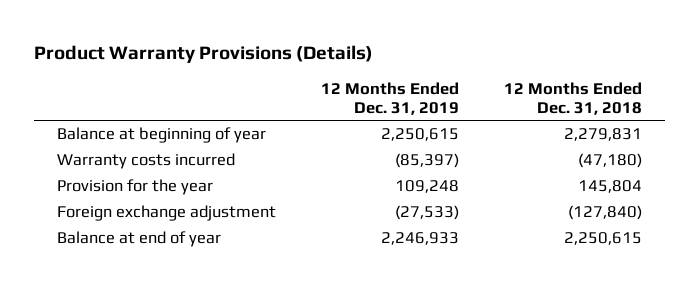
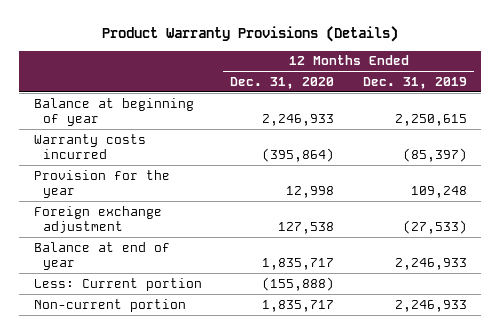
- | 12 Months Ended Dec. 31, 2019 | 12 Months Ended Dec. 31, 2018
+ | 12 Months Ended Dec. 31, 2020 | 12 Months Ended Dec. 31, 2019
+ Less: Current portion | (155,888) |
+ Non-current portion | 1,835,717 | 2,246,933

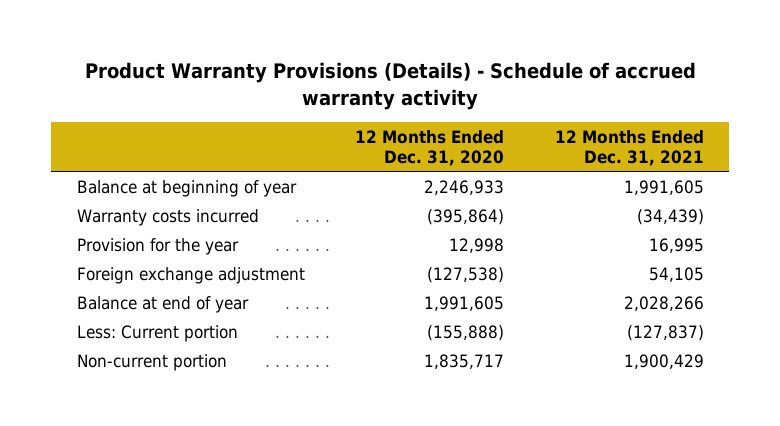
- Product Warranty Provisions (Details)
+ Product Warranty Provisions (Details) - Schedule of accrued warranty activity
- | 12 Months Ended Dec. 31, 2020 | 12 Months Ended Dec. 31, 2019
+ | 12 Months Ended Dec. 31, 2020 | 12 Months Ended Dec. 31, 2021
- Foreign exchange adjustment | 127,538 | (27,533)
- Balance at end of year | 1,835,717 | 2,246,933
+ Foreign exchange adjustment | (127,538) | 54,105
+ Balance at end of year | 1,991,605 | 2,028,266

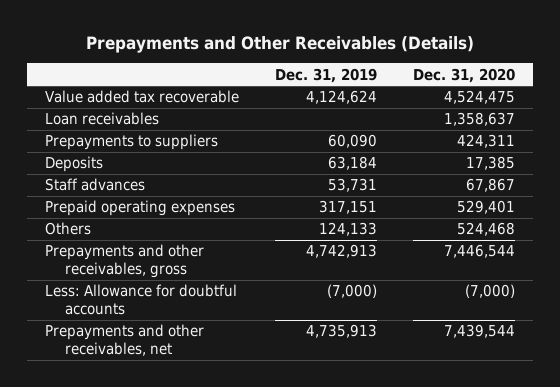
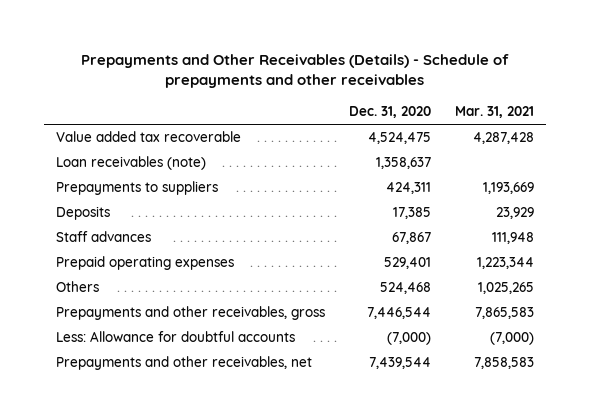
- Prepayments and Other Receivables (Details)
+ Prepayments and Other Receivables (Details) - Schedule of prepayments and other receivables
- | Dec. 31, 2019 | Dec. 31, 2020
+ | Dec. 31, 2020 | Mar. 31, 2021
- Loan receivables | | 1,358,637
+ Loan receivables (note) | 1,358,637 |

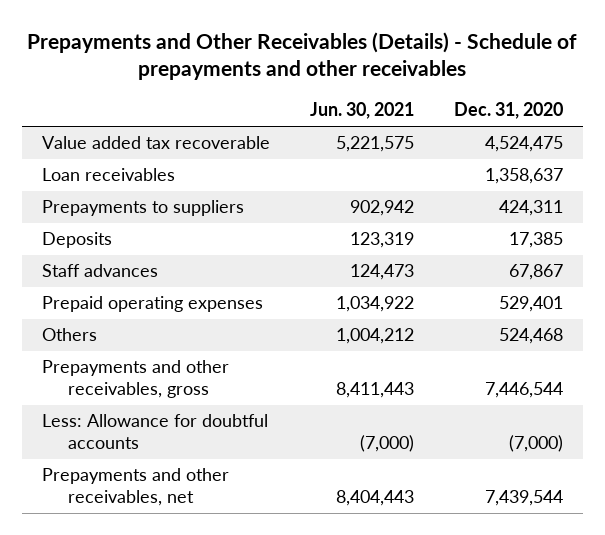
- | Dec. 31, 2020 | Mar. 31, 2021
+ | Jun. 30, 2021 | Dec. 31, 2020
- Loan receivables (note) | 1,358,637 |
+ Loan receivables | | 1,358,637

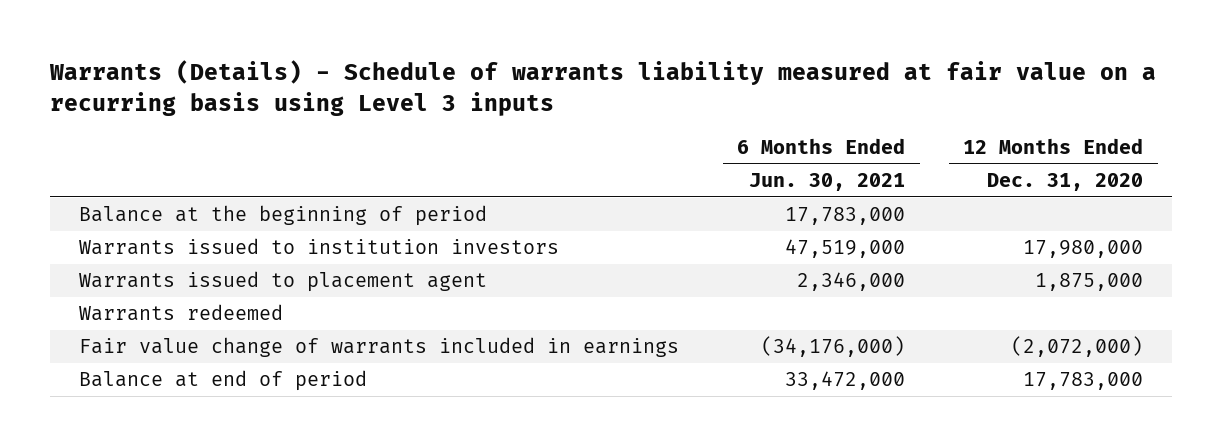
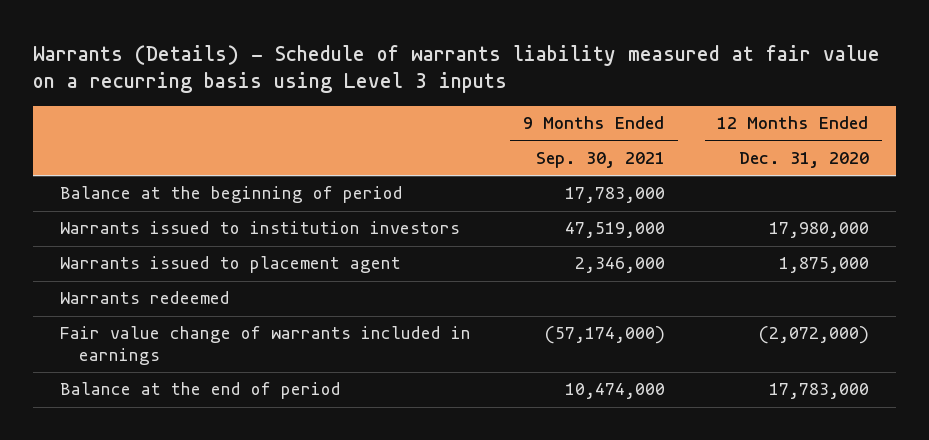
- | 6 Months Ended Jun. 30, 2021 | 12 Months Ended Dec. 31, 2020
+ | 9 Months Ended Sep. 30, 2021 | 12 Months Ended Dec. 31, 2020
- Balance at end of period | 33,472,000 | 17,783,000
+ Balance at the end of period | 10,474,000 | 17,783,000

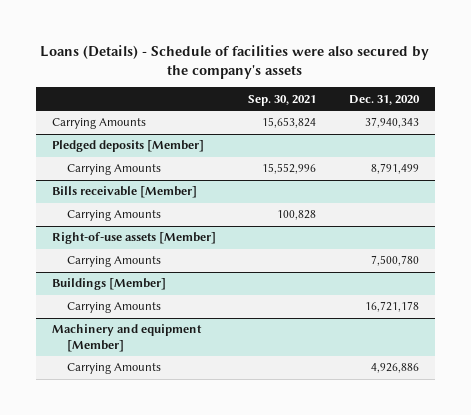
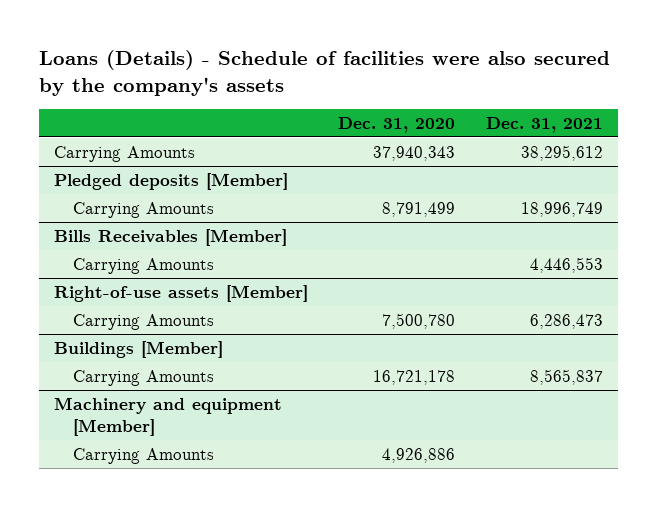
- | Sep. 30, 2021 | Dec. 31, 2020
+ | Dec. 31, 2020 | Dec. 31, 2021
- Bills receivable [Member]
+ Bills Receivables [Member]

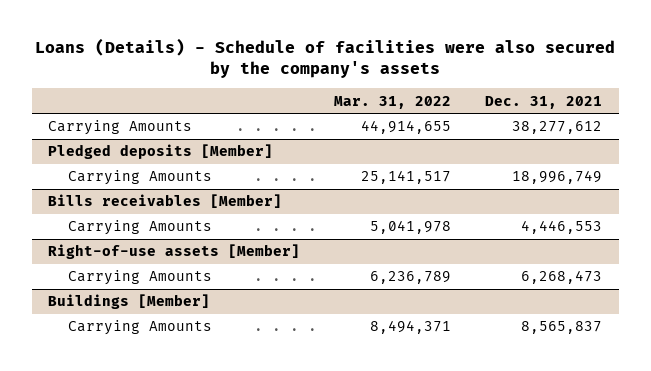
- | Dec. 31, 2020 | Dec. 31, 2021
+ | Mar. 31, 2022 | Dec. 31, 2021
- Carrying Amounts | 37,940,343 | 38,295,612
+ Carrying Amounts | 44,914,655 | 38,277,612
- Bills Receivables [Member]
+ Bills receivables [Member]
@ Right-of-use assets [Member]
- Carrying Amounts | 7,500,780 | 6,286,473
+ Carrying Amounts | 6,236,789 | 6,268,473
- Machinery and equipment [Member]
- Carrying Amounts | 4,926,886 |

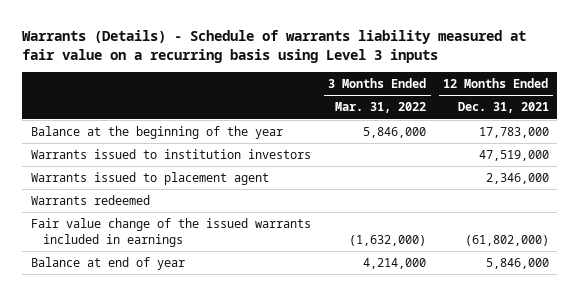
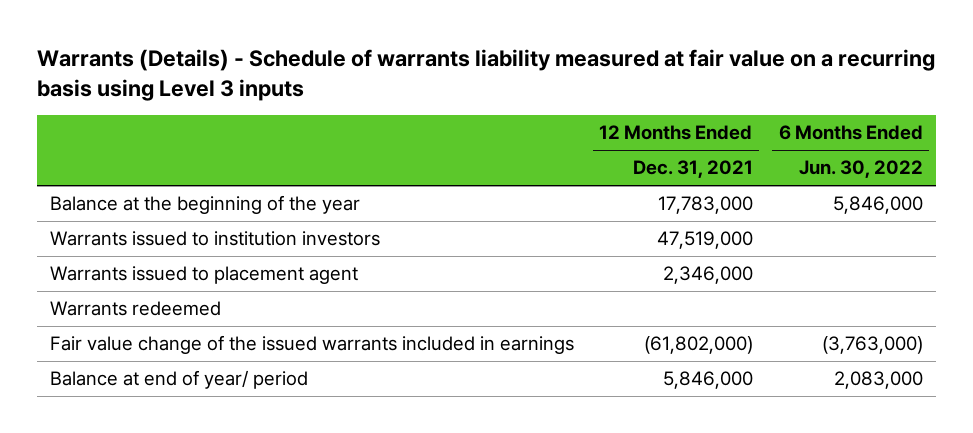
- | 3 Months Ended Mar. 31, 2022 | 12 Months Ended Dec. 31, 2021
+ | 12 Months Ended Dec. 31, 2021 | 6 Months Ended Jun. 30, 2022
- Balance at end of year | 4,214,000 | 5,846,000
+ Balance at end of year/ period | 5,846,000 | 2,083,000

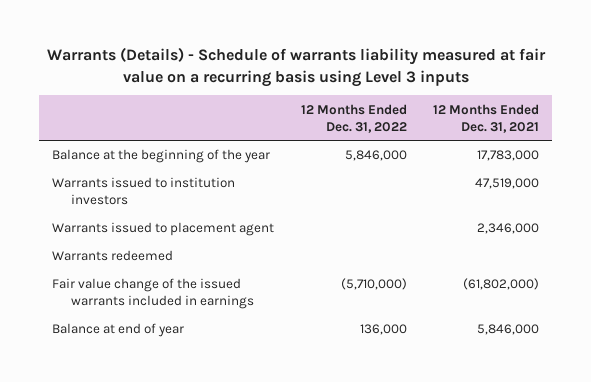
- | 12 Months Ended Dec. 31, 2021 | 6 Months Ended Jun. 30, 2022
+ | 12 Months Ended Dec. 31, 2022 | 12 Months Ended Dec. 31, 2021
- Balance at end of year/ period | 5,846,000 | 2,083,000
+ Balance at end of year | 136,000 | 5,846,000

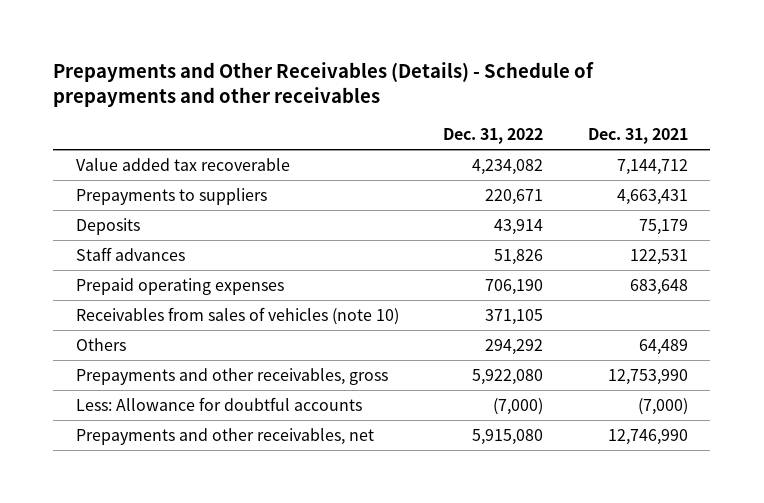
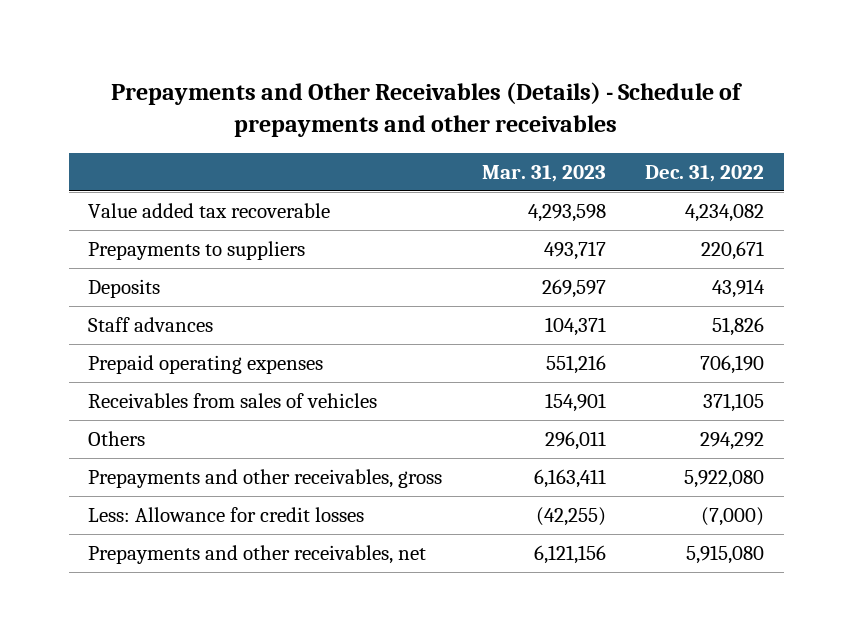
- | Dec. 31, 2022 | Dec. 31, 2021
+ | Mar. 31, 2023 | Dec. 31, 2022
- Receivables from sales of vehicles (note 10) | 371,105 |
+ Receivables from sales of vehicles | 154,901 | 371,105
- Less: Allowance for doubtful accounts | (7,000) | (7,000)
+ Less: Allowance for credit losses | (42,255) | (7,000)

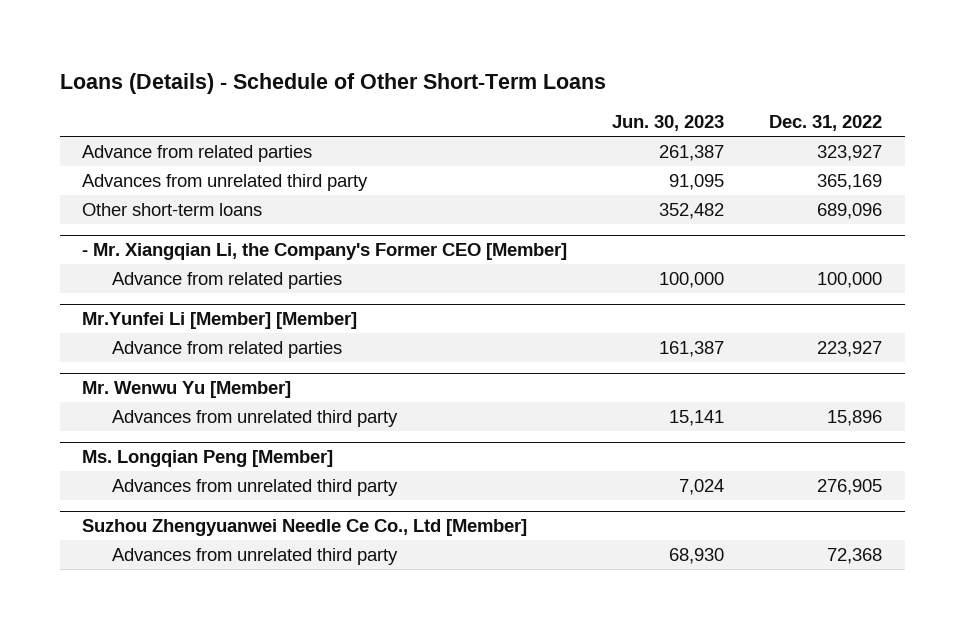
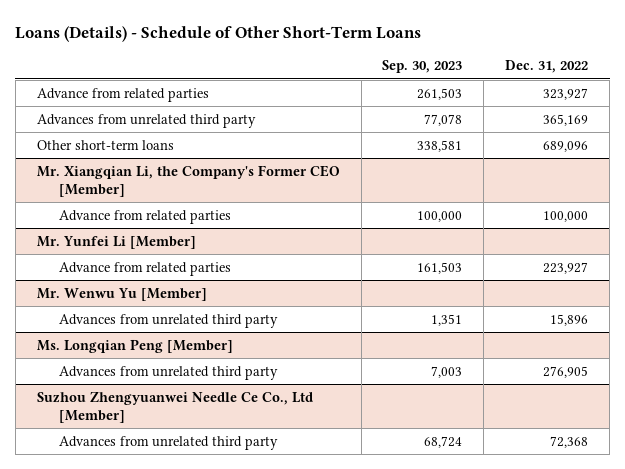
- | Jun. 30, 2023 | Dec. 31, 2022
+ | Sep. 30, 2023 | Dec. 31, 2022
- - Mr. Xiangqian Li, the Company's Former CEO [Member]
+ Mr. Xiangqian Li, the Company's Former CEO [Member]
- Mr.Yunfei Li [Member] [Member]
+ Mr. Yunfei Li [Member]

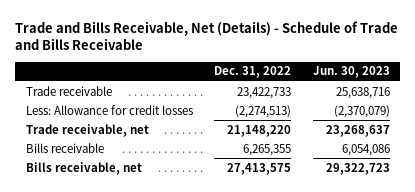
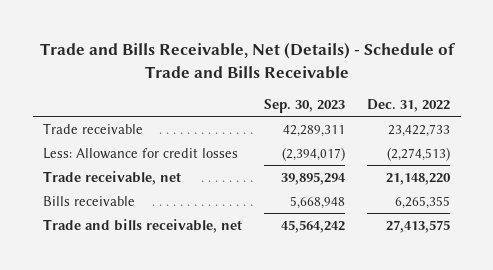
- | Dec. 31, 2022 | Jun. 30, 2023
+ | Sep. 30, 2023 | Dec. 31, 2022
- Bills receivable, net | 27,413,575 | 29,322,723
+ Trade and bills receivable, net | 45,564,242 | 27,413,575

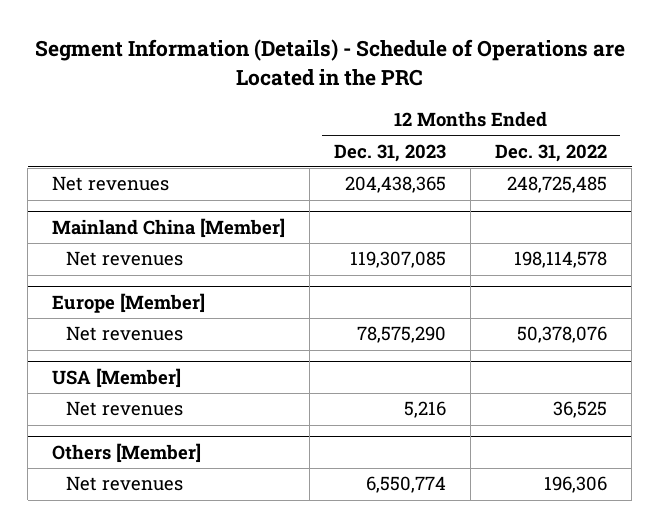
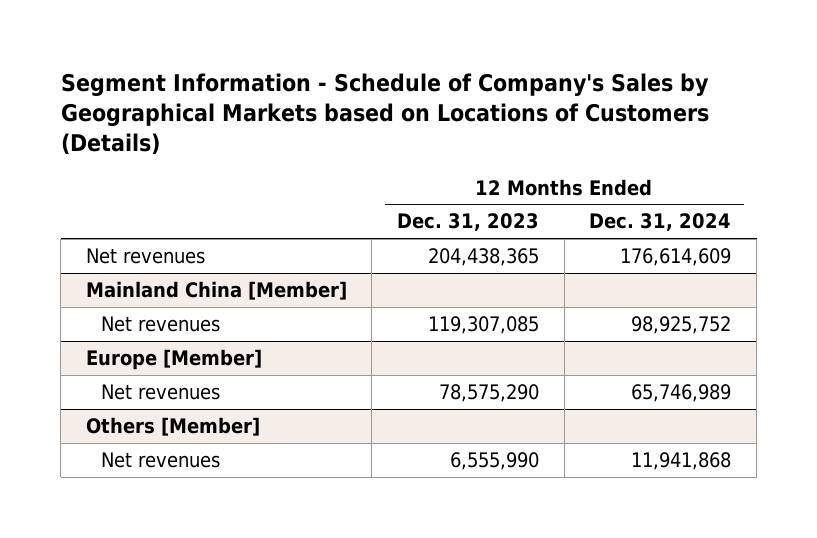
- Segment Information (Details) - Schedule of Operations are Located in the PRC
+ Segment Information - Schedule of Company's Sales by Geographical Markets based on Locations of Customers (Details)
- | 12 Months Ended Dec. 31, 2023 | 12 Months Ended Dec. 31, 2022
+ | 12 Months Ended Dec. 31, 2023 | 12 Months Ended Dec. 31, 2024
- USA [Member]
- Net revenues | 5,216 | 36,525
@ Others [Member]
- Net revenues | 6,550,774 | 196,306
+ Net revenues | 6,555,990 | 11,941,868

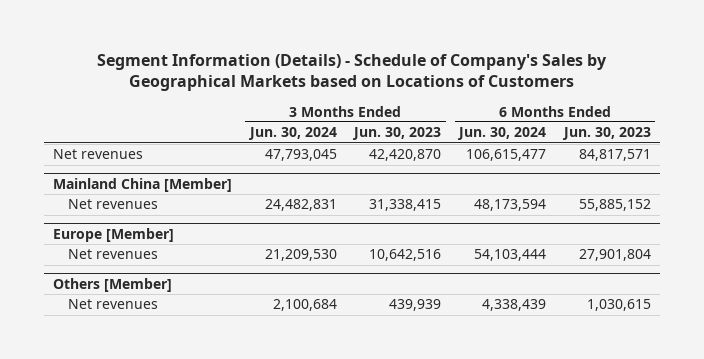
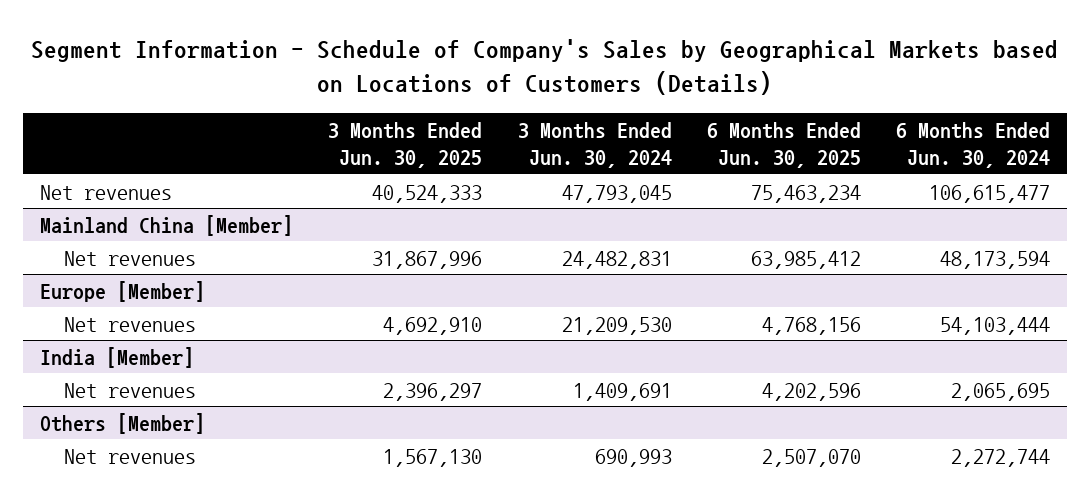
- Segment Information (Details) - Schedule of Company's Sales by Geographical Markets based on Locations of Customers
+ Segment Information - Schedule of Company's Sales by Geographical Markets based on Locations of Customers (Details)
- | 3 Months Ended Jun. 30, 2024 | 3 Months Ended Jun. 30, 2023 | 6 Months Ended Jun. 30, 2024 | 6 Months Ended Jun. 30, 2023
+ | 3 Months Ended Jun. 30, 2025 | 3 Months Ended Jun. 30, 2024 | 6 Months Ended Jun. 30, 2025 | 6 Months Ended Jun. 30, 2024
+ India [Member]
+ Net revenues | 2,396,297 | 1,409,691 | 4,202,596 | 2,065,695
@ Others [Member]
- Net revenues | 2,100,684 | 439,939 | 4,338,439 | 1,030,615
+ Net revenues | 1,567,130 | 690,993 | 2,507,070 | 2,272,744

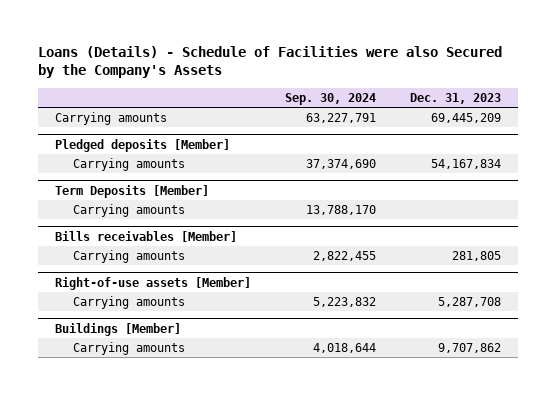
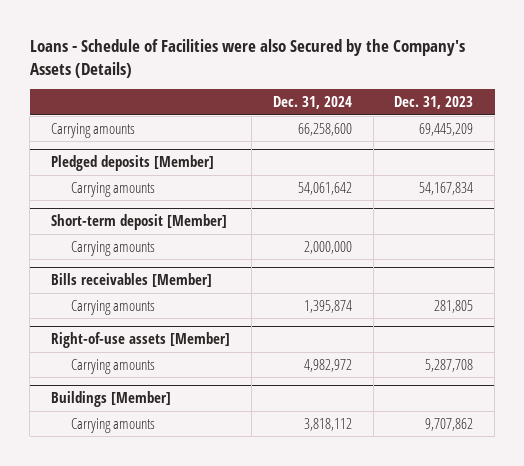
- Loans (Details) - Schedule of Facilities were also Secured by the Company's Assets
+ Loans - Schedule of Facilities were also Secured by the Company's Assets (Details)
- | Sep. 30, 2024 | Dec. 31, 2023
+ | Dec. 31, 2024 | Dec. 31, 2023
- Term Deposits [Member]
+ Short-term deposit [Member]

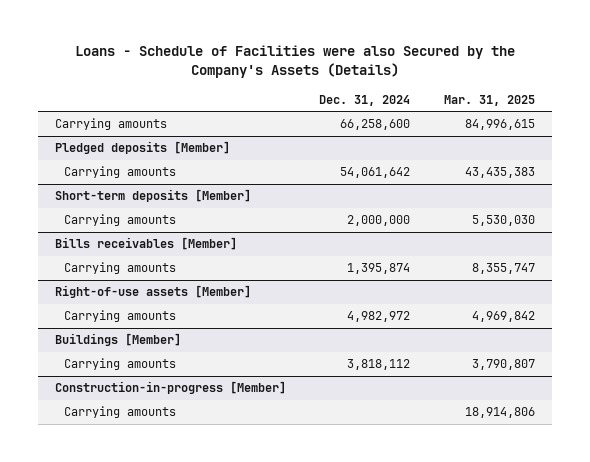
- | Dec. 31, 2024 | Dec. 31, 2023
+ | Dec. 31, 2024 | Mar. 31, 2025
- Short-term deposit [Member]
+ Short-term deposits [Member]
+ Construction-in-progress [Member]
+ Carrying amounts | | 18,914,806

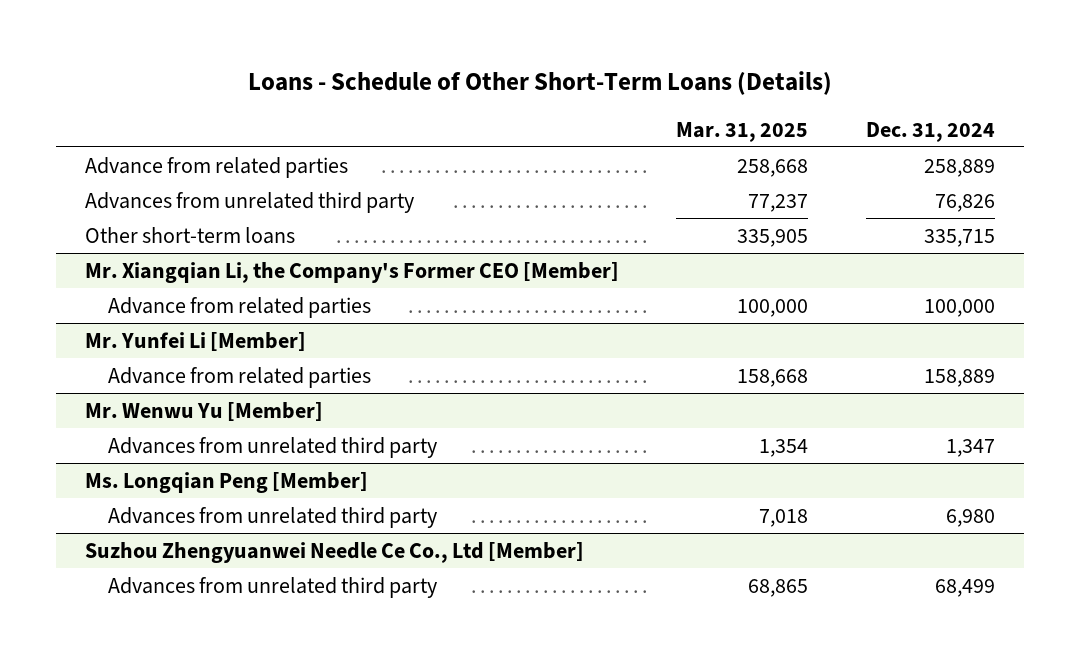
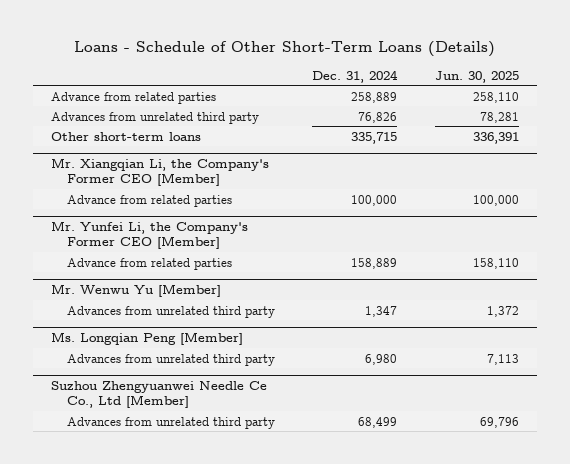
- | Mar. 31, 2025 | Dec. 31, 2024
+ | Dec. 31, 2024 | Jun. 30, 2025
- Mr. Yunfei Li [Member]
+ Mr. Yunfei Li, the Company's Former CEO [Member]

